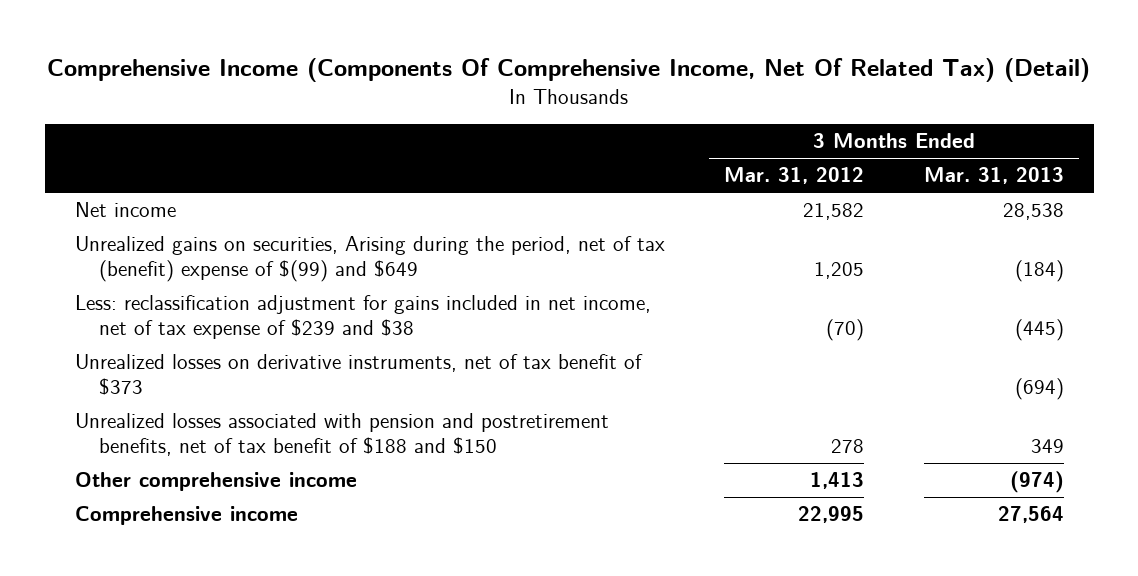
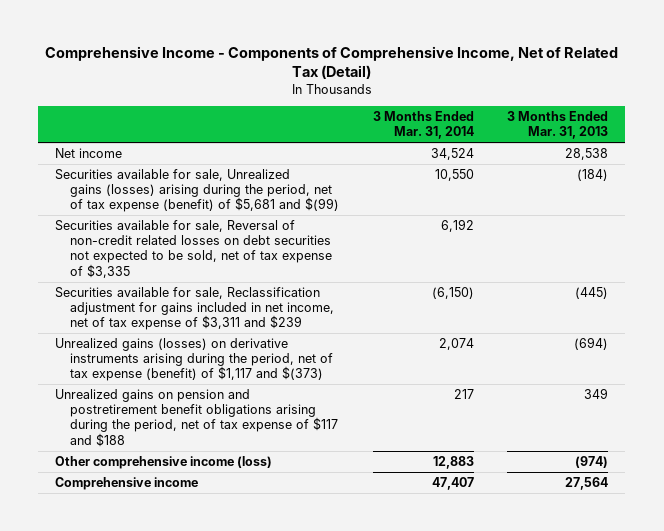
- Comprehensive Income (Components Of Comprehensive Income, Net Of Related Tax) (Detail)
+ Comprehensive Income - Components of Comprehensive Income, Net of Related Tax (Detail)
- | 3 Months Ended Mar. 31, 2012 | 3 Months Ended Mar. 31, 2013
+ | 3 Months Ended Mar. 31, 2014 | 3 Months Ended Mar. 31, 2013
- Unrealized gains on securities, Arising during the period, net of tax (benefit) expense of $(99) and $649 | 1,205 | (184)
- Less: reclassification adjustment for gains included in net income, net of tax expense of $239 and $38 | (70) | (445)
- Unrealized losses on derivative instruments, net of tax benefit of $373 | | (694)
- Unrealized losses associated with pension and postretirement benefits, net of tax benefit of $188 and $150 | 278 | 349
- Other comprehensive income | 1,413 | (974)
+ Securities available for sale, Unrealized gains (losses) arising during the period, net of tax expense (benefit) of $5,681 and $(99) | 10,550 | (184)
+ Securities available for sale, Reversal of non-credit related losses on debt securities not expected to be sold, net of tax expense of $3,335 | 6,192 |
+ Securities available for sale, Reclassification adjustment for gains included in net income, net of tax expense of $3,311 and $239 | (6,150) | (445)
+ Unrealized gains (losses) on derivative instruments arising during the period, net of tax expense (benefit) of $1,117 and $(373) | 2,074 | (694)
+ Unrealized gains on pension and postretirement benefit obligations arising during the period, net of tax expense of $117 and $188 | 217 | 349
+ Other comprehensive income (loss) | 12,883 | (974)

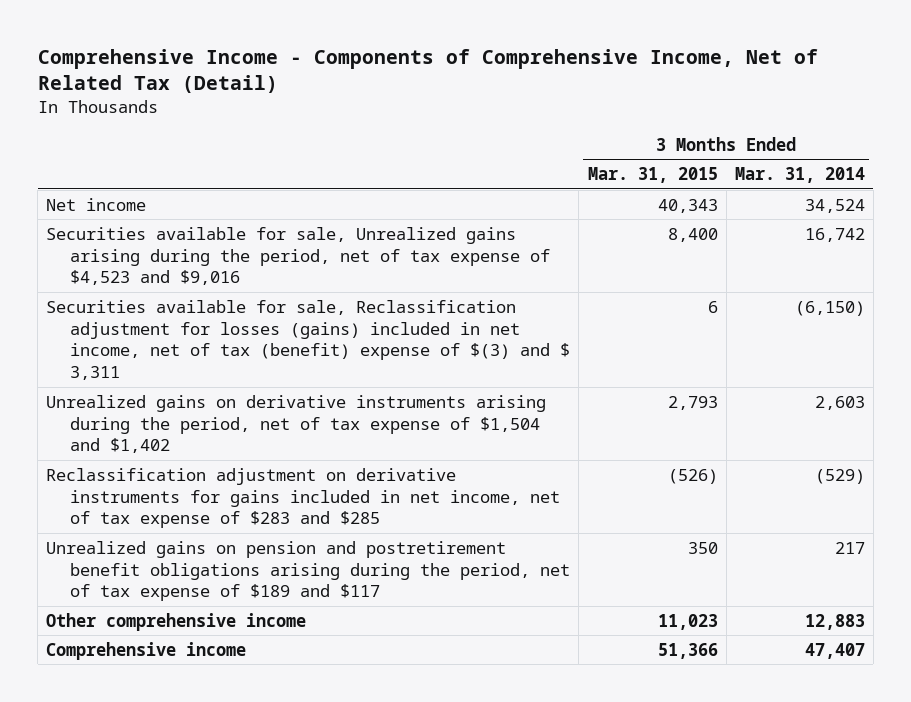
- | 3 Months Ended Mar. 31, 2014 | 3 Months Ended Mar. 31, 2013
+ | 3 Months Ended Mar. 31, 2015 | 3 Months Ended Mar. 31, 2014
- Securities available for sale, Unrealized gains (losses) arising during the period, net of tax expense (benefit) of $5,681 and $(99) | 10,550 | (184)
- Securities available for sale, Reversal of non-credit related losses on debt securities not expected to be sold, net of tax expense of $3,335 | 6,192 |
- Securities available for sale, Reclassification adjustment for gains included in net income, net of tax expense of $3,311 and $239 | (6,150) | (445)
- Unrealized gains (losses) on derivative instruments arising during the period, net of tax expense (benefit) of $1,117 and $(373) | 2,074 | (694)
- Unrealized gains on pension and postretirement benefit obligations arising during the period, net of tax expense of $117 and $188 | 217 | 349
- Other comprehensive income (loss) | 12,883 | (974)
+ Securities available for sale, Unrealized gains arising during the period, net of tax expense of $4,523 and $9,016 | 8,400 | 16,742
+ Securities available for sale, Reclassification adjustment for losses (gains) included in net income, net of tax (benefit) expense of $(3) and $ 3,311 | 6 | (6,150)
+ Unrealized gains on derivative instruments arising during the period, net of tax expense of $1,504 and $1,402 | 2,793 | 2,603
+ Reclassification adjustment on derivative instruments for gains included in net income, net of tax expense of $283 and $285 | (526) | (529)
+ Unrealized gains on pension and postretirement benefit obligations arising during the period, net of tax expense of $189 and $117 | 350 | 217
+ Other comprehensive income | 11,023 | 12,883

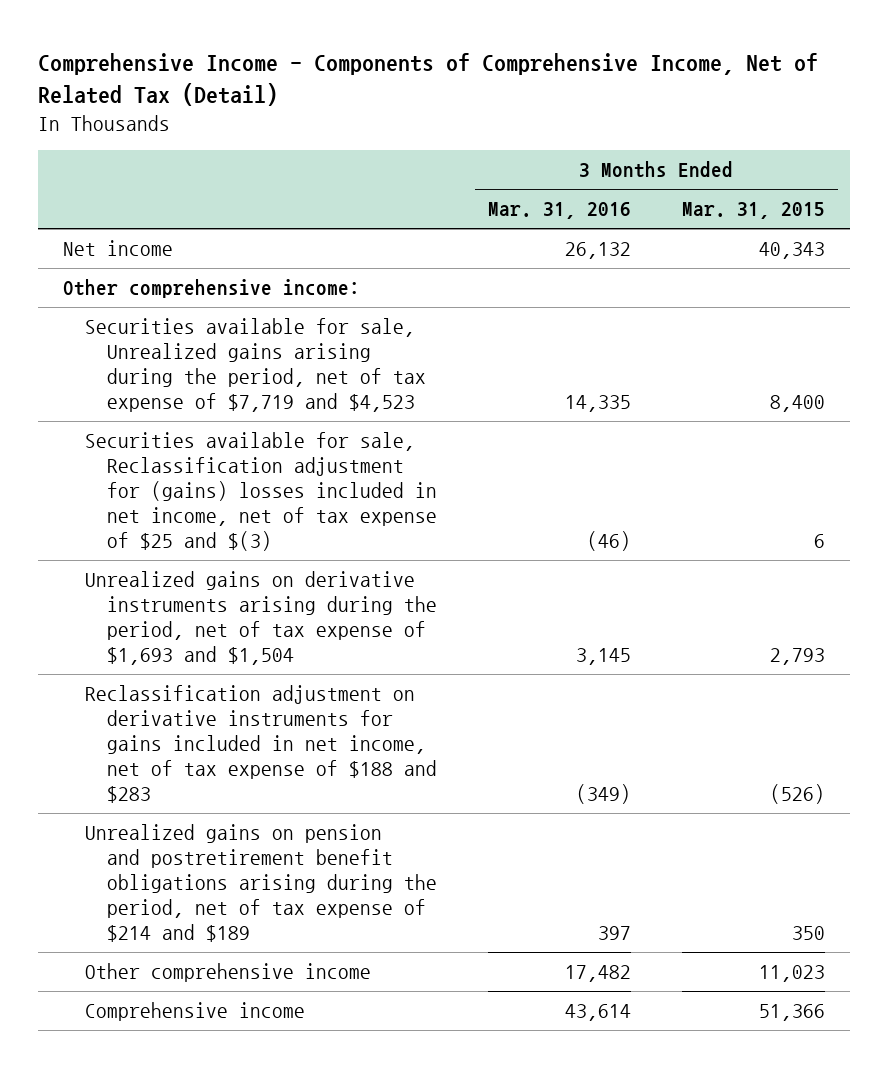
- | 3 Months Ended Mar. 31, 2015 | 3 Months Ended Mar. 31, 2014
+ | 3 Months Ended Mar. 31, 2016 | 3 Months Ended Mar. 31, 2015
- Securities available for sale, Unrealized gains arising during the period, net of tax expense of $4,523 and $9,016 | 8,400 | 16,742
- Securities available for sale, Reclassification adjustment for losses (gains) included in net income, net of tax (benefit) expense of $(3) and $ 3,311 | 6 | (6,150)
- Unrealized gains on derivative instruments arising during the period, net of tax expense of $1,504 and $1,402 | 2,793 | 2,603
- Reclassification adjustment on derivative instruments for gains included in net income, net of tax expense of $283 and $285 | (526) | (529)
- Unrealized gains on pension and postretirement benefit obligations arising during the period, net of tax expense of $189 and $117 | 350 | 217
+ Other comprehensive income:
+ Securities available for sale, Unrealized gains arising during the period, net of tax expense of $7,719 and $4,523 | 14,335 | 8,400
+ Securities available for sale, Reclassification adjustment for (gains) losses included in net income, net of tax expense of $25 and $(3) | (46) | 6
+ Unrealized gains on derivative instruments arising during the period, net of tax expense of $1,693 and $1,504 | 3,145 | 2,793
+ Reclassification adjustment on derivative instruments for gains included in net income, net of tax expense of $188 and $283 | (349) | (526)
+ Unrealized gains on pension and postretirement benefit obligations arising during the period, net of tax expense of $214 and $189 | 397 | 350

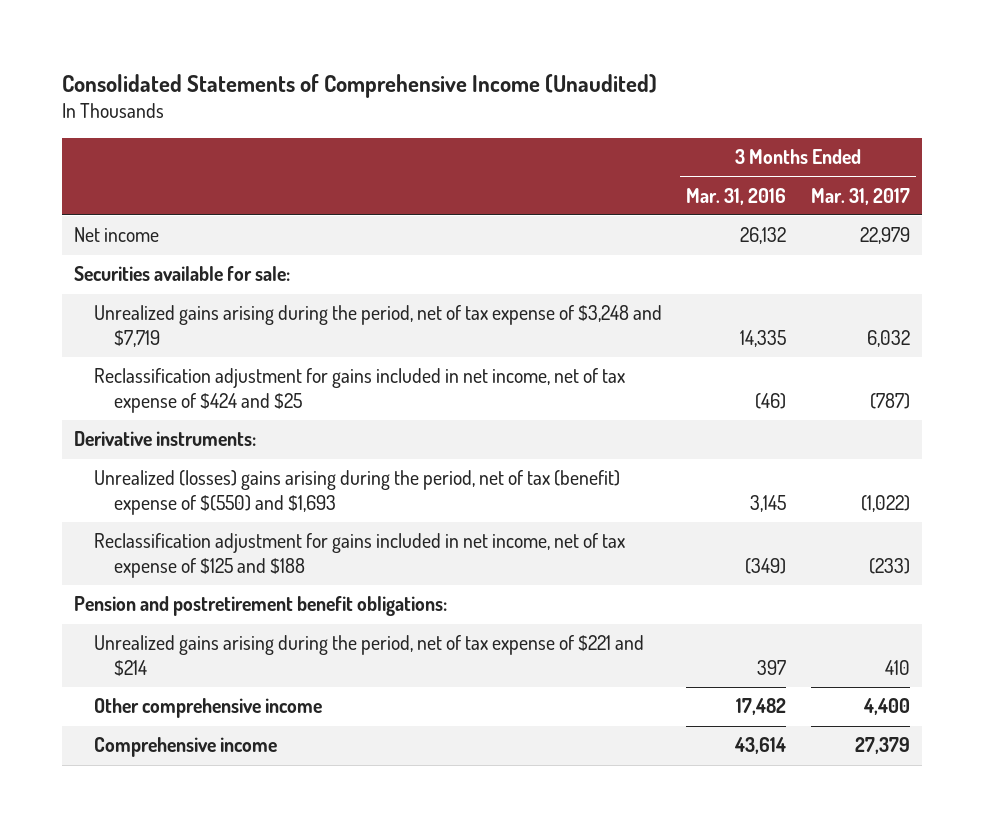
- Comprehensive Income - Components of Comprehensive Income, Net of Related Tax (Detail)
+ Consolidated Statements of Comprehensive Income (Unaudited)
- | 3 Months Ended Mar. 31, 2016 | 3 Months Ended Mar. 31, 2015
+ | 3 Months Ended Mar. 31, 2016 | 3 Months Ended Mar. 31, 2017
- Other comprehensive income:
- Securities available for sale, Unrealized gains arising during the period, net of tax expense of $7,719 and $4,523 | 14,335 | 8,400
- Securities available for sale, Reclassification adjustment for (gains) losses included in net income, net of tax expense of $25 and $(3) | (46) | 6
- Unrealized gains on derivative instruments arising during the period, net of tax expense of $1,693 and $1,504 | 3,145 | 2,793
- Reclassification adjustment on derivative instruments for gains included in net income, net of tax expense of $188 and $283 | (349) | (526)
- Unrealized gains on pension and postretirement benefit obligations arising during the period, net of tax expense of $214 and $189 | 397 | 350
+ Securities available for sale:
+ Unrealized gains arising during the period, net of tax expense of $3,248 and $7,719 | 14,335 | 6,032
+ Reclassification adjustment for gains included in net income, net of tax expense of $424 and $25 | (46) | (787)
+ Derivative instruments:
+ Unrealized (losses) gains arising during the period, net of tax (benefit) expense of $(550) and $1,693 | 3,145 | (1,022)
+ Reclassification adjustment for gains included in net income, net of tax expense of $125 and $188 | (349) | (233)
+ Pension and postretirement benefit obligations:
+ Unrealized gains arising during the period, net of tax expense of $221 and $214 | 397 | 410

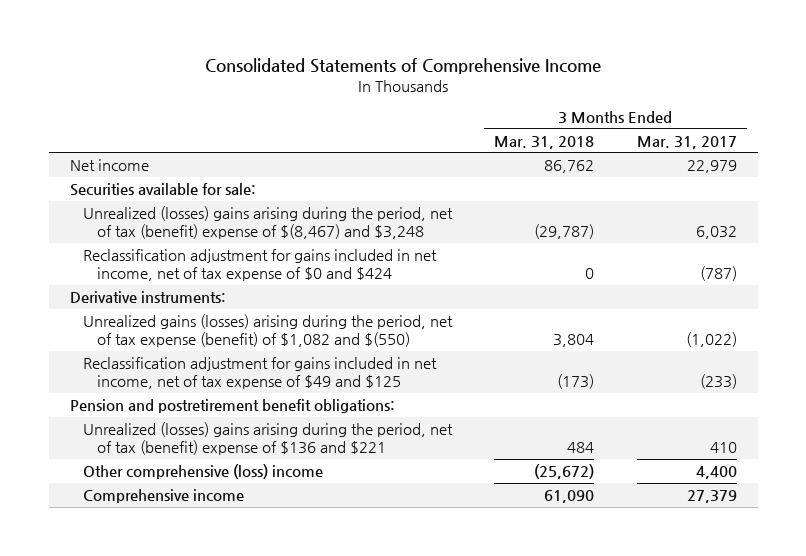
- Consolidated Statements of Comprehensive Income (Unaudited)
+ Consolidated Statements of Comprehensive Income
- | 3 Months Ended Mar. 31, 2016 | 3 Months Ended Mar. 31, 2017
+ | 3 Months Ended Mar. 31, 2018 | 3 Months Ended Mar. 31, 2017
- Unrealized gains arising during the period, net of tax expense of $3,248 and $7,719 | 14,335 | 6,032
- Reclassification adjustment for gains included in net income, net of tax expense of $424 and $25 | (46) | (787)
+ Unrealized (losses) gains arising during the period, net of tax (benefit) expense of $(8,467) and $3,248 | (29,787) | 6,032
+ Reclassification adjustment for gains included in net income, net of tax expense of $0 and $424 | 0 | (787)
- Unrealized (losses) gains arising during the period, net of tax (benefit) expense of $(550) and $1,693 | 3,145 | (1,022)
- Reclassification adjustment for gains included in net income, net of tax expense of $125 and $188 | (349) | (233)
+ Unrealized gains (losses) arising during the period, net of tax expense (benefit) of $1,082 and $(550) | 3,804 | (1,022)
+ Reclassification adjustment for gains included in net income, net of tax expense of $49 and $125 | (173) | (233)
- Unrealized gains arising during the period, net of tax expense of $221 and $214 | 397 | 410
- Other comprehensive income | 17,482 | 4,400
+ Unrealized (losses) gains arising during the period, net of tax (benefit) expense of $136 and $221 | 484 | 410
+ Other comprehensive (loss) income | (25,672) | 4,400

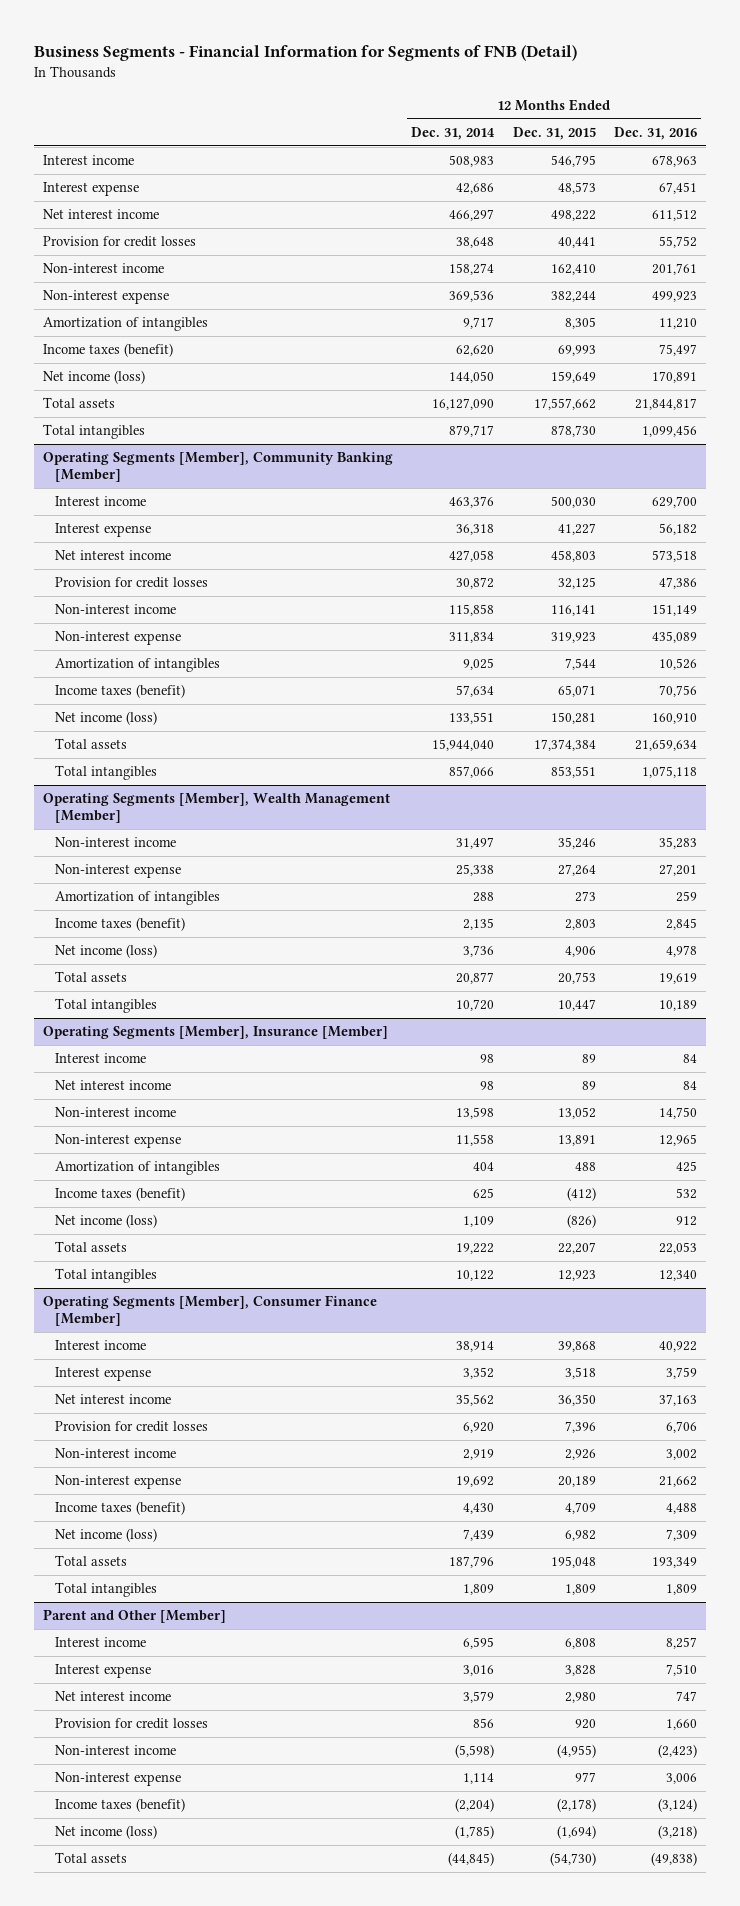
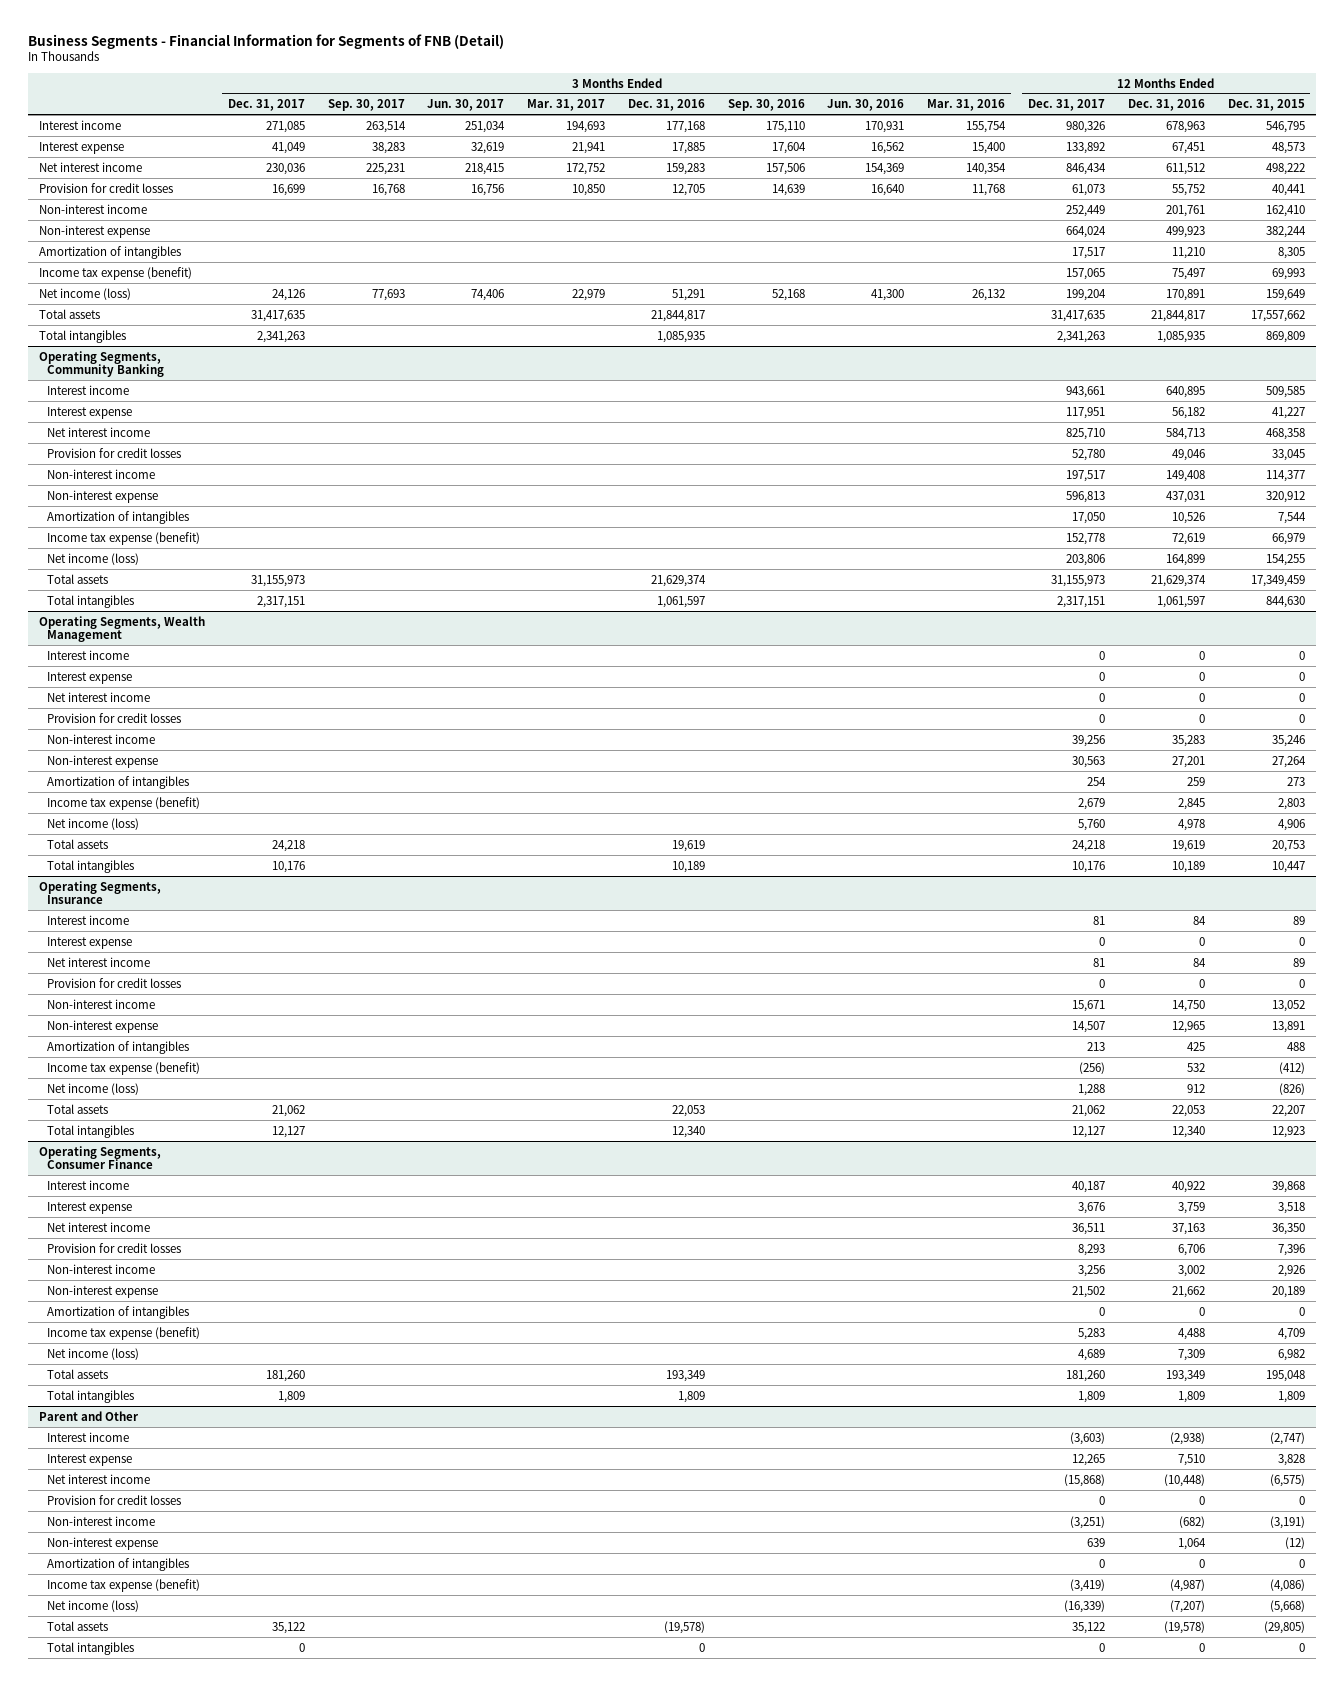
- | 12 Months Ended Dec. 31, 2014 | 12 Months Ended Dec. 31, 2015 | 12 Months Ended Dec. 31, 2016
+ | 3 Months Ended Dec. 31, 2017 | 3 Months Ended Sep. 30, 2017 | 3 Months Ended Jun. 30, 2017 | 3 Months Ended Mar. 31, 2017 | 3 Months Ended Dec. 31, 2016 | 3 Months Ended Sep. 30, 2016 | 3 Months Ended Jun. 30, 2016 | 3 Months Ended Mar. 31, 2016 | 12 Months Ended Dec. 31, 2017 | 12 Months Ended Dec. 31, 2016 | 12 Months Ended Dec. 31, 2015
- Income taxes (benefit) | 62,620 | 69,993 | 75,497
+ Income tax expense (benefit) | | | | | | | | | 157,065 | 75,497 | 69,993
- Total intangibles | 879,717 | 878,730 | 1,099,456
- Operating Segments [Member], Community Banking [Member]
- Interest income | 463,376 | 500,030 | 629,700
+ Total intangibles | 2,341,263 | | | | 1,085,935 | | | | 2,341,263 | 1,085,935 | 869,809
+ Operating Segments, Community Banking
+ Interest income | | | | | | | | | 943,661 | 640,895 | 509,585
- Net interest income | 427,058 | 458,803 | 573,518
- Provision for credit losses | 30,872 | 32,125 | 47,386
- Non-interest income | 115,858 | 116,141 | 151,149
- Non-interest expense | 311,834 | 319,923 | 435,089
+ Net interest income | | | | | | | | | 825,710 | 584,713 | 468,358
+ Provision for credit losses | | | | | | | | | 52,780 | 49,046 | 33,045
+ Non-interest income | | | | | | | | | 197,517 | 149,408 | 114,377
+ Non-interest expense | | | | | | | | | 596,813 | 437,031 | 320,912
- Income taxes (benefit) | 57,634 | 65,071 | 70,756
- Net income (loss) | 133,551 | 150,281 | 160,910
- Total assets | 15,944,040 | 17,374,384 | 21,659,634
- Total intangibles | 857,066 | 853,551 | 1,075,118
- Operating Segments [Member], Wealth Management [Member]
+ Income tax expense (benefit) | | | | | | | | | 152,778 | 72,619 | 66,979
+ Net income (loss) | | | | | | | | | 203,806 | 164,899 | 154,255
+ Total assets | 31,155,973 | | | | 21,629,374 | | | | 31,155,973 | 21,629,374 | 17,349,459
+ Total intangibles | 2,317,151 | | | | 1,061,597 | | | | 2,317,151 | 1,061,597 | 844,630
+ Operating Segments, Wealth Management
+ Interest income | | | | | | | | | 0 | 0 | 0
+ Interest expense | | | | | | | | | 0 | 0 | 0
+ Net interest income | | | | | | | | | 0 | 0 | 0
+ Provision for credit losses | | | | | | | | | 0 | 0 | 0
- Income taxes (benefit) | 2,135 | 2,803 | 2,845
+ Income tax expense (benefit) | | | | | | | | | 2,679 | 2,845 | 2,803
- Operating Segments [Member], Insurance [Member]
+ Operating Segments, Insurance
+ Interest expense | | | | | | | | | 0 | 0 | 0
+ Provision for credit losses | | | | | | | | | 0 | 0 | 0
- Income taxes (benefit) | 625 | (412) | 532
+ Income tax expense (benefit) | | | | | | | | | (256) | 532 | (412)
- Operating Segments [Member], Consumer Finance [Member]
+ Operating Segments, Consumer Finance
- Income taxes (benefit) | 4,430 | 4,709 | 4,488
+ Amortization of intangibles | | | | | | | | | 0 | 0 | 0
+ Income tax expense (benefit) | | | | | | | | | 5,283 | 4,488 | 4,709
- Parent and Other [Member]
- Interest income | 6,595 | 6,808 | 8,257
+ Parent and Other
+ Interest income | | | | | | | | | (3,603) | (2,938) | (2,747)
- Net interest income | 3,579 | 2,980 | 747
- Provision for credit losses | 856 | 920 | 1,660
- Non-interest income | (5,598) | (4,955) | (2,423)
- Non-interest expense | 1,114 | 977 | 3,006
- Income taxes (benefit) | (2,204) | (2,178) | (3,124)
- Net income (loss) | (1,785) | (1,694) | (3,218)
- Total assets | (44,845) | (54,730) | (49,838)
+ Net interest income | | | | | | | | | (15,868) | (10,448) | (6,575)
+ Provision for credit losses | | | | | | | | | 0 | 0 | 0
+ Non-interest income | | | | | | | | | (3,251) | (682) | (3,191)
+ Non-interest expense | | | | | | | | | 639 | 1,064 | (12)
+ Amortization of intangibles | | | | | | | | | 0 | 0 | 0
+ Income tax expense (benefit) | | | | | | | | | (3,419) | (4,987) | (4,086)
+ Net income (loss) | | | | | | | | | (16,339) | (7,207) | (5,668)
+ Total assets | 35,122 | | | | (19,578) | | | | 35,122 | (19,578) | (29,805)
+ Total intangibles | 0 | | | | 0 | | | | 0 | 0 | 0

